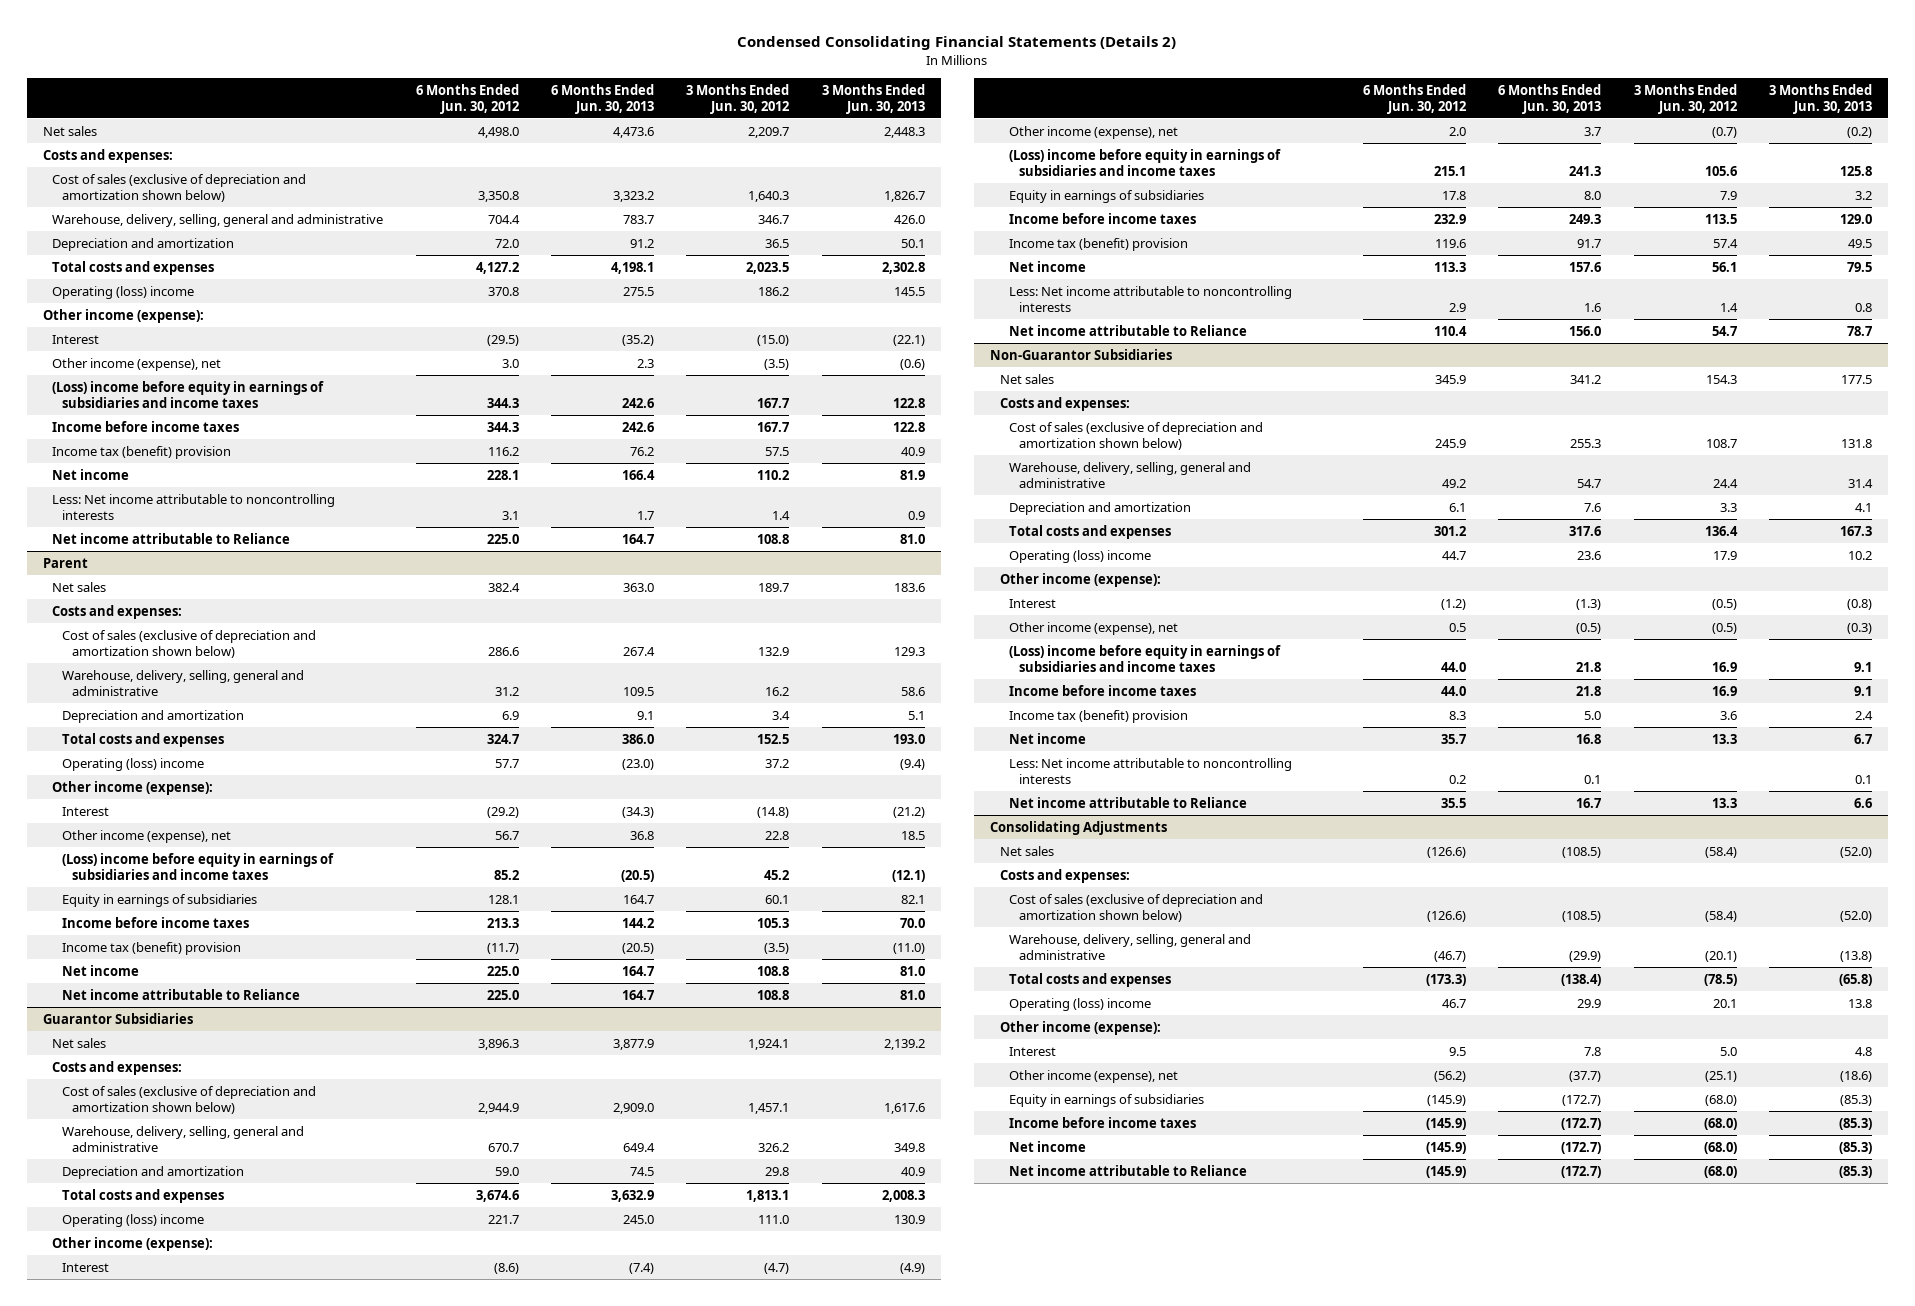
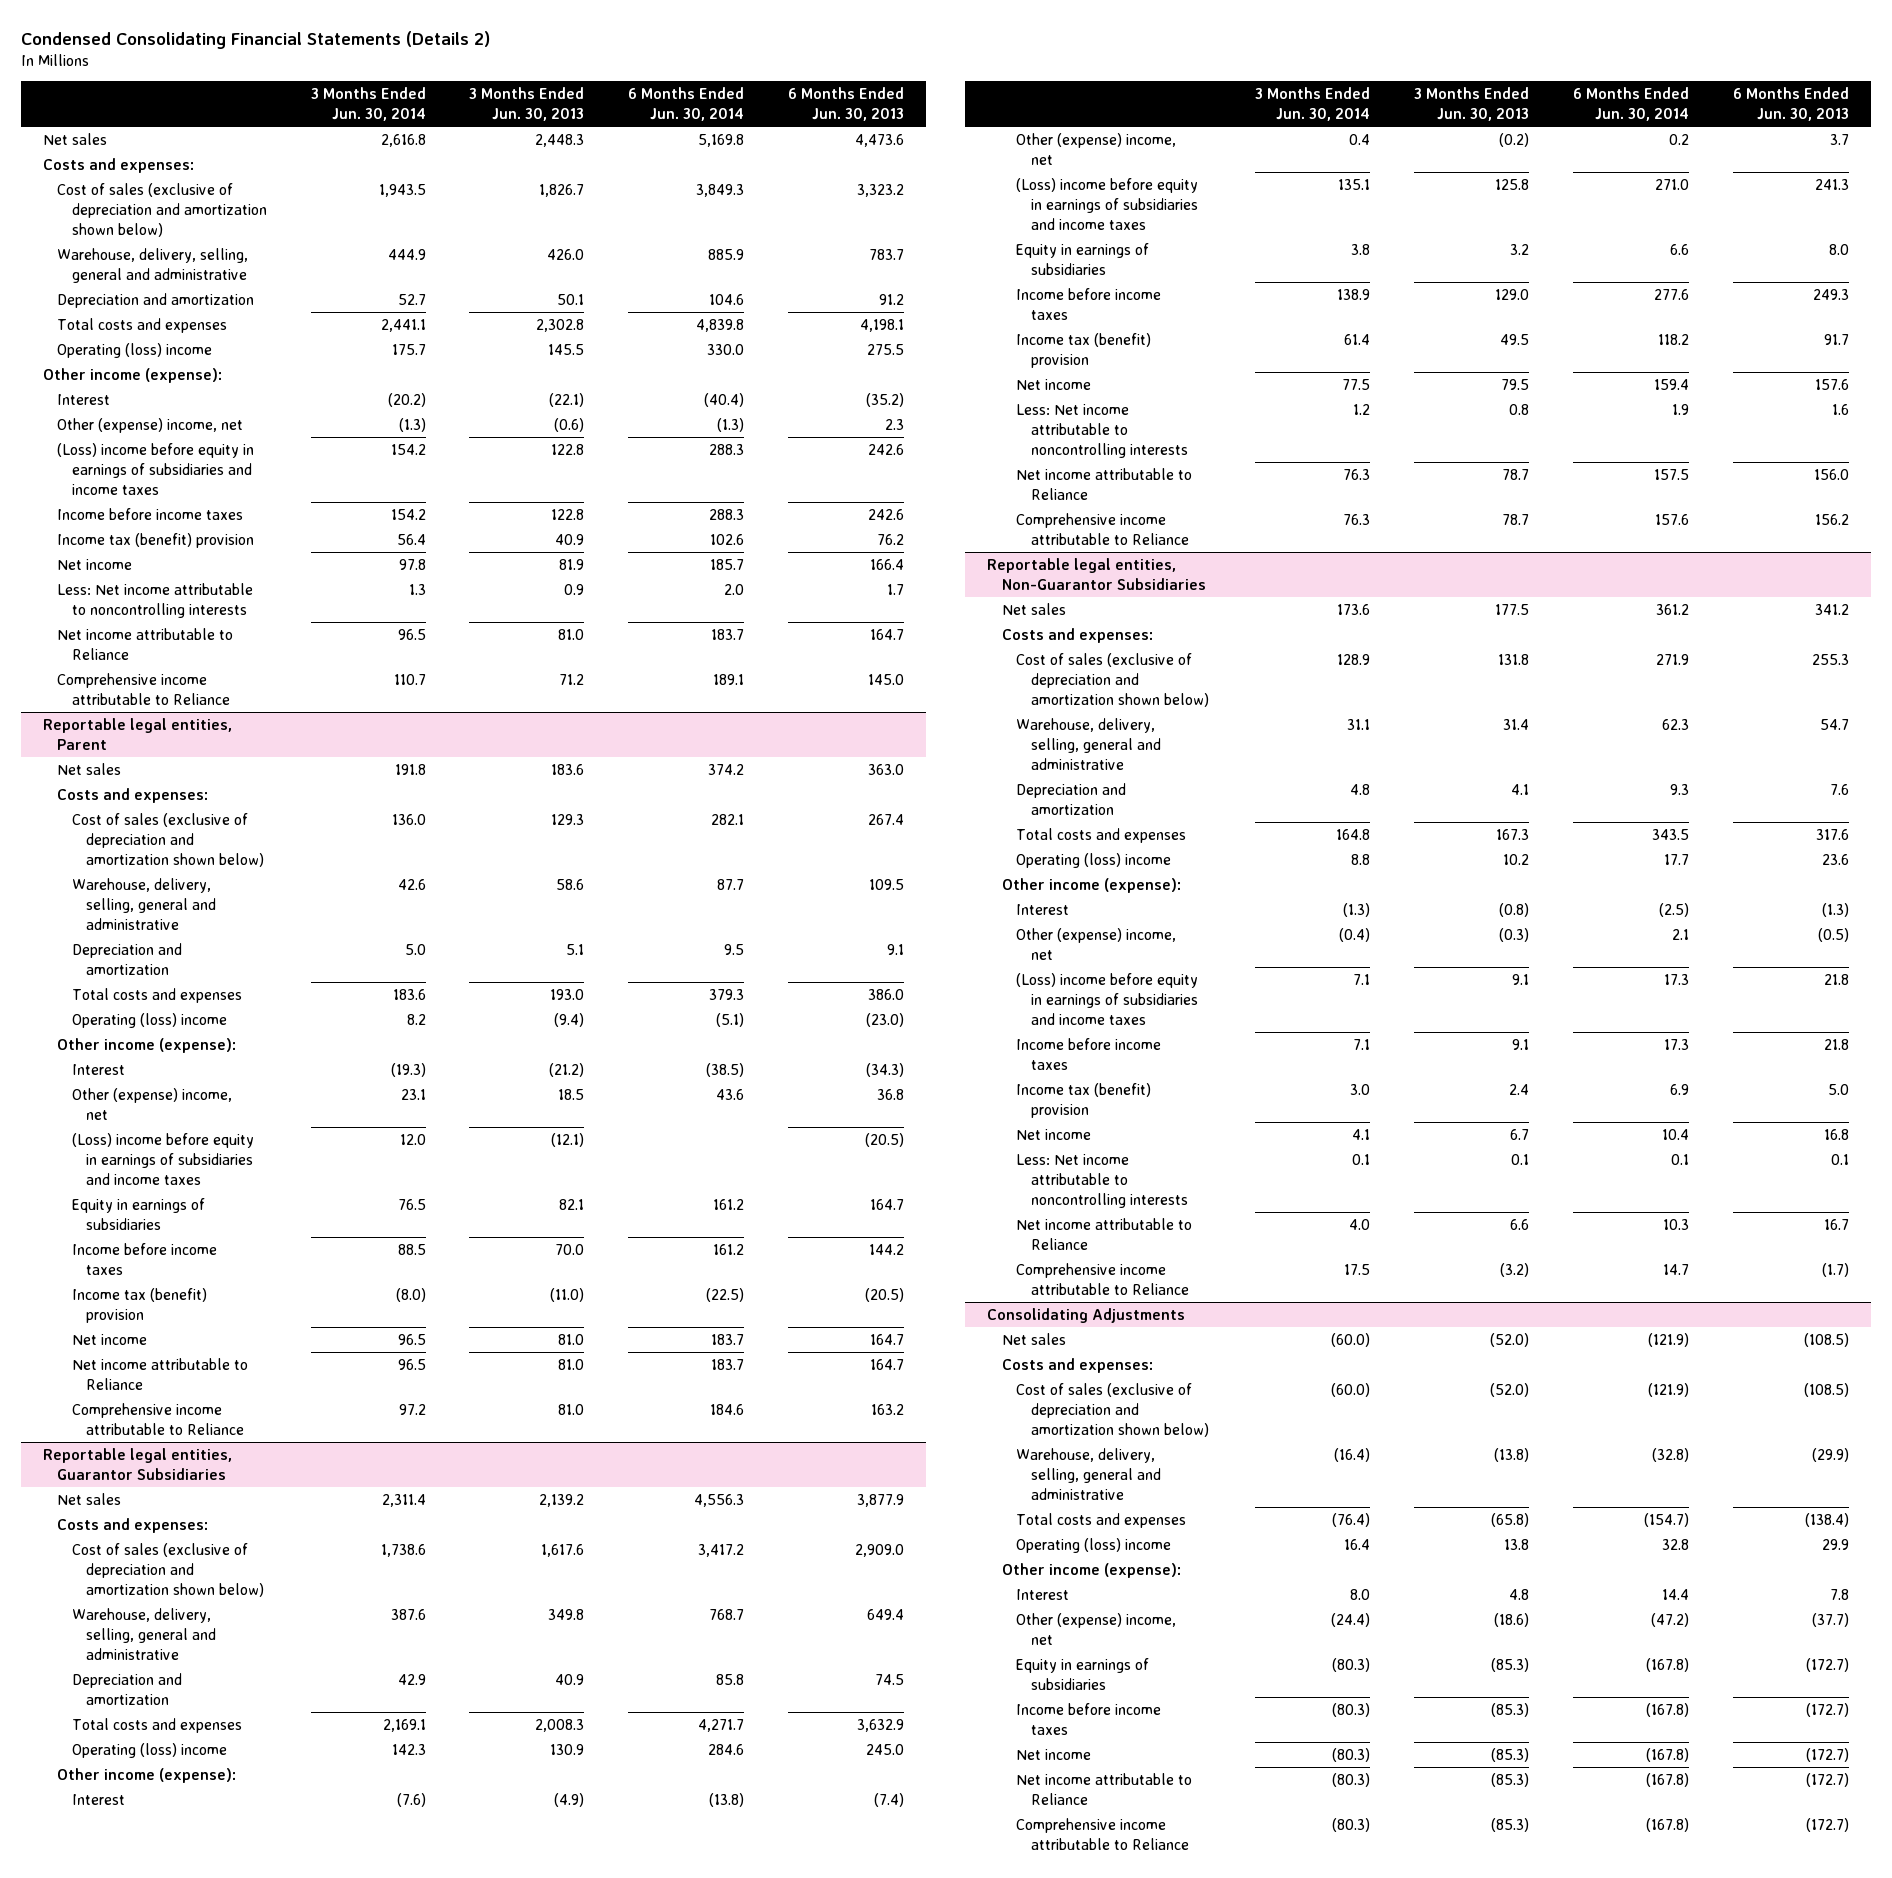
- | 6 Months Ended Jun. 30, 2012 | 6 Months Ended Jun. 30, 2013 | 3 Months Ended Jun. 30, 2012 | 3 Months Ended Jun. 30, 2013
+ | 3 Months Ended Jun. 30, 2014 | 3 Months Ended Jun. 30, 2013 | 6 Months Ended Jun. 30, 2014 | 6 Months Ended Jun. 30, 2013
- Other income (expense), net | 3.0 | 2.3 | (3.5) | (0.6)
+ Other (expense) income, net | (1.3) | (0.6) | (1.3) | 2.3
- Parent
+ Comprehensive income attributable to Reliance | 110.7 | 71.2 | 189.1 | 145.0
+ Reportable legal entities, Parent
- Other income (expense), net | 56.7 | 36.8 | 22.8 | 18.5
+ Other (expense) income, net | 23.1 | 18.5 | 43.6 | 36.8
- Guarantor Subsidiaries
+ Comprehensive income attributable to Reliance | 97.2 | 81.0 | 184.6 | 163.2
+ Reportable legal entities, Guarantor Subsidiaries
- Other income (expense), net | 2.0 | 3.7 | (0.7) | (0.2)
+ Other (expense) income, net | 0.4 | (0.2) | 0.2 | 3.7
- Non-Guarantor Subsidiaries
+ Comprehensive income attributable to Reliance | 76.3 | 78.7 | 157.6 | 156.2
+ Reportable legal entities, Non-Guarantor Subsidiaries
- Other income (expense), net | 0.5 | (0.5) | (0.5) | (0.3)
+ Other (expense) income, net | (0.4) | (0.3) | 2.1 | (0.5)
+ Comprehensive income attributable to Reliance | 17.5 | (3.2) | 14.7 | (1.7)
@ Consolidating Adjustments
- Other income (expense), net | (56.2) | (37.7) | (25.1) | (18.6)
+ Other (expense) income, net | (24.4) | (18.6) | (47.2) | (37.7)
+ Comprehensive income attributable to Reliance | (80.3) | (85.3) | (167.8) | (172.7)

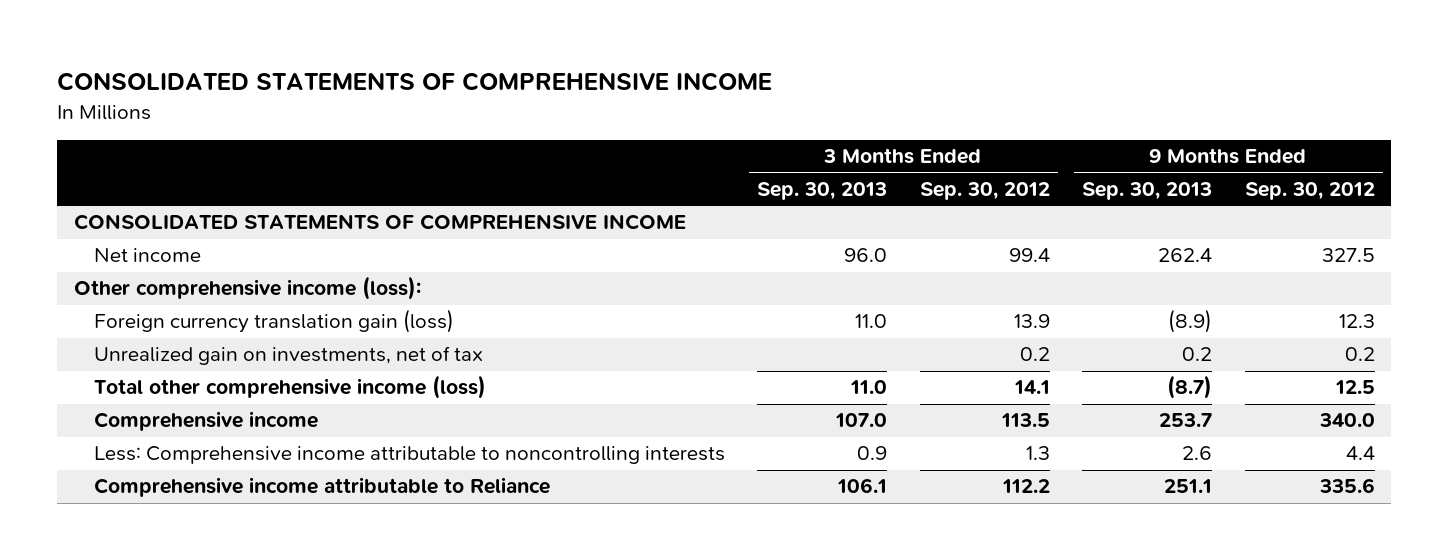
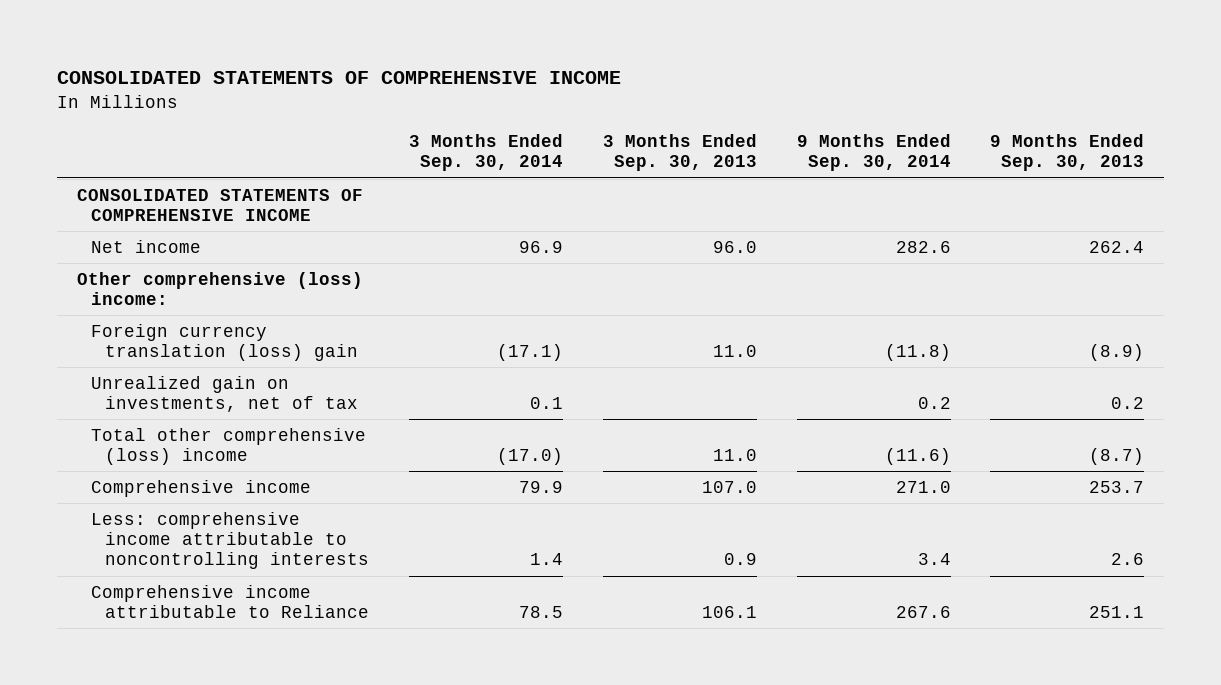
- | 3 Months Ended Sep. 30, 2013 | 3 Months Ended Sep. 30, 2012 | 9 Months Ended Sep. 30, 2013 | 9 Months Ended Sep. 30, 2012
+ | 3 Months Ended Sep. 30, 2014 | 3 Months Ended Sep. 30, 2013 | 9 Months Ended Sep. 30, 2014 | 9 Months Ended Sep. 30, 2013
- Other comprehensive income (loss):
- Foreign currency translation gain (loss) | 11.0 | 13.9 | (8.9) | 12.3
+ Other comprehensive (loss) income:
+ Foreign currency translation (loss) gain | (17.1) | 11.0 | (11.8) | (8.9)
- Total other comprehensive income (loss) | 11.0 | 14.1 | (8.7) | 12.5
+ Total other comprehensive (loss) income | (17.0) | 11.0 | (11.6) | (8.7)
- Less: Comprehensive income attributable to noncontrolling interests | 0.9 | 1.3 | 2.6 | 4.4
+ Less: comprehensive income attributable to noncontrolling interests | 1.4 | 0.9 | 3.4 | 2.6

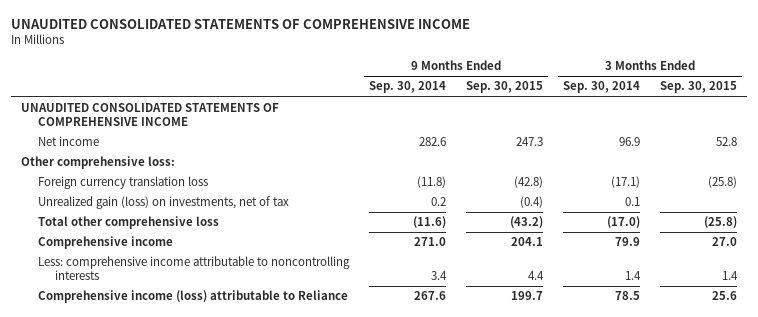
- CONSOLIDATED STATEMENTS OF COMPREHENSIVE INCOME
+ UNAUDITED CONSOLIDATED STATEMENTS OF COMPREHENSIVE INCOME
- | 3 Months Ended Sep. 30, 2014 | 3 Months Ended Sep. 30, 2013 | 9 Months Ended Sep. 30, 2014 | 9 Months Ended Sep. 30, 2013
+ | 9 Months Ended Sep. 30, 2014 | 9 Months Ended Sep. 30, 2015 | 3 Months Ended Sep. 30, 2014 | 3 Months Ended Sep. 30, 2015
- CONSOLIDATED STATEMENTS OF COMPREHENSIVE INCOME
+ UNAUDITED CONSOLIDATED STATEMENTS OF COMPREHENSIVE INCOME
- Other comprehensive (loss) income:
- Foreign currency translation (loss) gain | (17.1) | 11.0 | (11.8) | (8.9)
- Unrealized gain on investments, net of tax | 0.1 | | 0.2 | 0.2
- Total other comprehensive (loss) income | (17.0) | 11.0 | (11.6) | (8.7)
+ Other comprehensive loss:
+ Foreign currency translation loss | (11.8) | (42.8) | (17.1) | (25.8)
+ Unrealized gain (loss) on investments, net of tax | 0.2 | (0.4) | 0.1 |
+ Total other comprehensive loss | (11.6) | (43.2) | (17.0) | (25.8)
- Comprehensive income attributable to Reliance | 78.5 | 106.1 | 267.6 | 251.1
+ Comprehensive income (loss) attributable to Reliance | 267.6 | 199.7 | 78.5 | 25.6

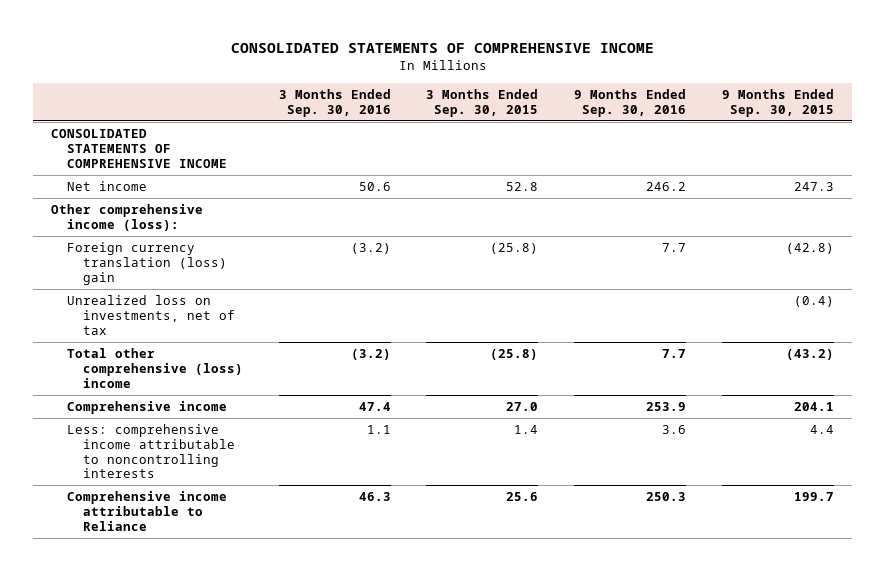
- UNAUDITED CONSOLIDATED STATEMENTS OF COMPREHENSIVE INCOME
+ CONSOLIDATED STATEMENTS OF COMPREHENSIVE INCOME
- | 9 Months Ended Sep. 30, 2014 | 9 Months Ended Sep. 30, 2015 | 3 Months Ended Sep. 30, 2014 | 3 Months Ended Sep. 30, 2015
+ | 3 Months Ended Sep. 30, 2016 | 3 Months Ended Sep. 30, 2015 | 9 Months Ended Sep. 30, 2016 | 9 Months Ended Sep. 30, 2015
- UNAUDITED CONSOLIDATED STATEMENTS OF COMPREHENSIVE INCOME
+ CONSOLIDATED STATEMENTS OF COMPREHENSIVE INCOME
- Other comprehensive loss:
- Foreign currency translation loss | (11.8) | (42.8) | (17.1) | (25.8)
- Unrealized gain (loss) on investments, net of tax | 0.2 | (0.4) | 0.1 |
- Total other comprehensive loss | (11.6) | (43.2) | (17.0) | (25.8)
+ Other comprehensive income (loss):
+ Foreign currency translation (loss) gain | (3.2) | (25.8) | 7.7 | (42.8)
+ Unrealized loss on investments, net of tax | | | | (0.4)
+ Total other comprehensive (loss) income | (3.2) | (25.8) | 7.7 | (43.2)
- Comprehensive income (loss) attributable to Reliance | 267.6 | 199.7 | 78.5 | 25.6
+ Comprehensive income attributable to Reliance | 46.3 | 25.6 | 250.3 | 199.7

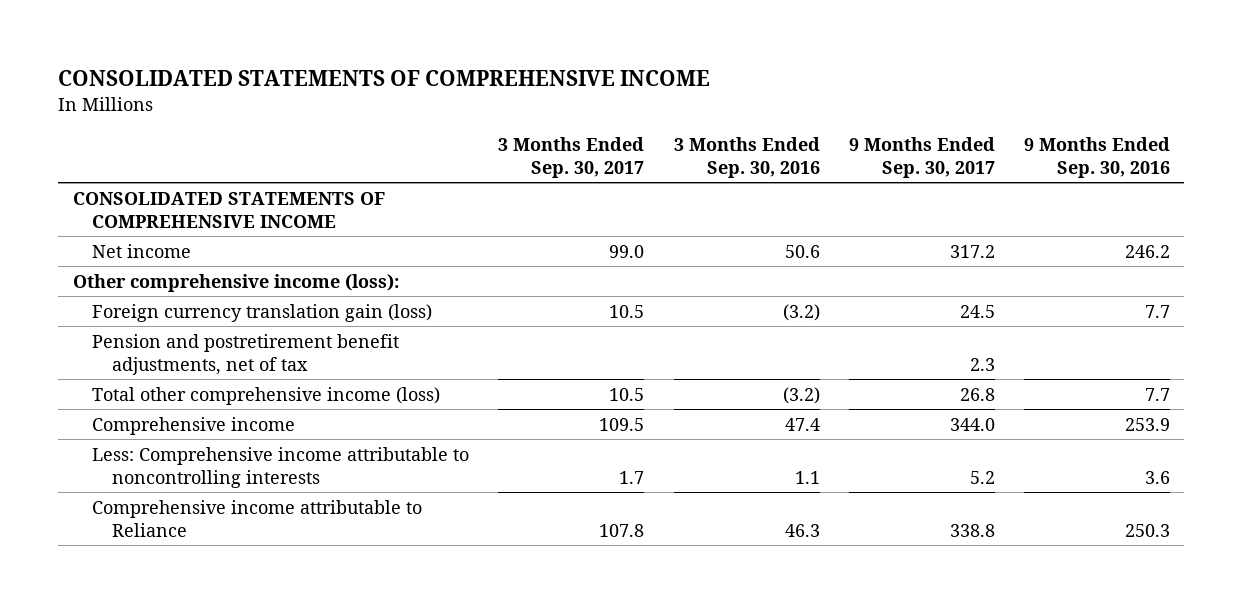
- | 3 Months Ended Sep. 30, 2016 | 3 Months Ended Sep. 30, 2015 | 9 Months Ended Sep. 30, 2016 | 9 Months Ended Sep. 30, 2015
+ | 3 Months Ended Sep. 30, 2017 | 3 Months Ended Sep. 30, 2016 | 9 Months Ended Sep. 30, 2017 | 9 Months Ended Sep. 30, 2016
- Foreign currency translation (loss) gain | (3.2) | (25.8) | 7.7 | (42.8)
- Unrealized loss on investments, net of tax | | | | (0.4)
- Total other comprehensive (loss) income | (3.2) | (25.8) | 7.7 | (43.2)
+ Foreign currency translation gain (loss) | 10.5 | (3.2) | 24.5 | 7.7
+ Pension and postretirement benefit adjustments, net of tax | | | 2.3 |
+ Total other comprehensive income (loss) | 10.5 | (3.2) | 26.8 | 7.7
- Less: comprehensive income attributable to noncontrolling interests | 1.1 | 1.4 | 3.6 | 4.4
+ Less: Comprehensive income attributable to noncontrolling interests | 1.7 | 1.1 | 5.2 | 3.6

